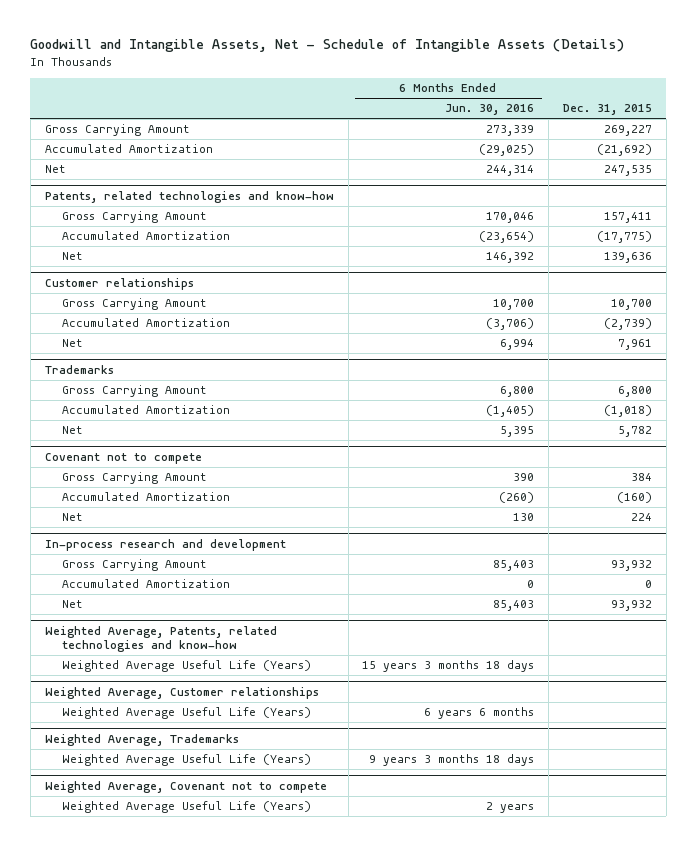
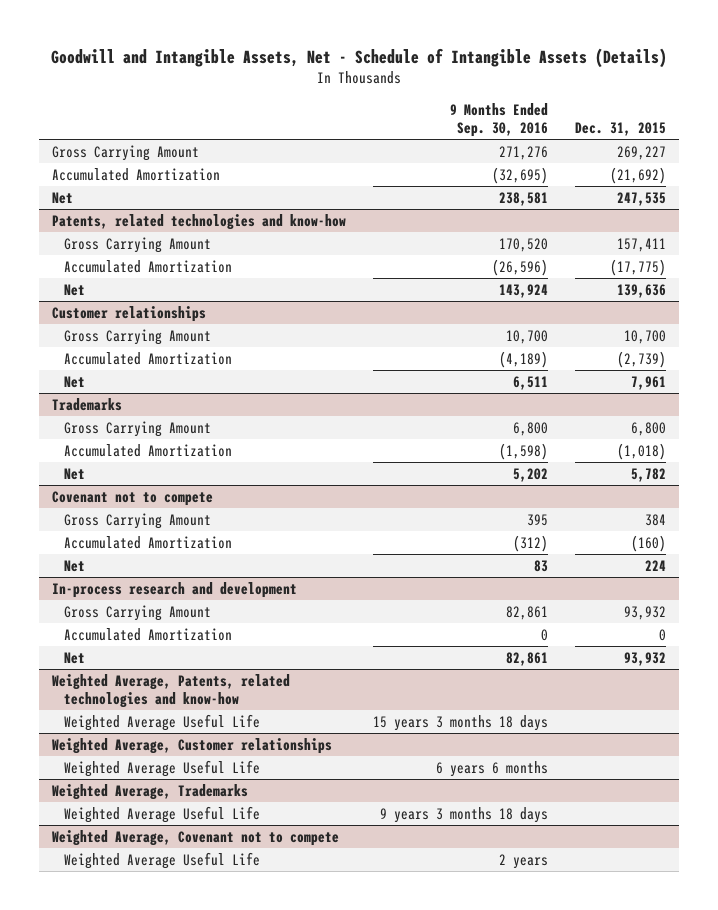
- | 6 Months Ended Jun. 30, 2016 | Dec. 31, 2015
+ | 9 Months Ended Sep. 30, 2016 | Dec. 31, 2015
@ Weighted Average, Patents, related technologies and know-how
- Weighted Average Useful Life (Years) | 15 years 3 months 18 days |
+ Weighted Average Useful Life | 15 years 3 months 18 days |
@ Weighted Average, Customer relationships
- Weighted Average Useful Life (Years) | 6 years 6 months |
+ Weighted Average Useful Life | 6 years 6 months |
@ Weighted Average, Trademarks
- Weighted Average Useful Life (Years) | 9 years 3 months 18 days |
+ Weighted Average Useful Life | 9 years 3 months 18 days |
@ Weighted Average, Covenant not to compete
- Weighted Average Useful Life (Years) | 2 years |
+ Weighted Average Useful Life | 2 years |

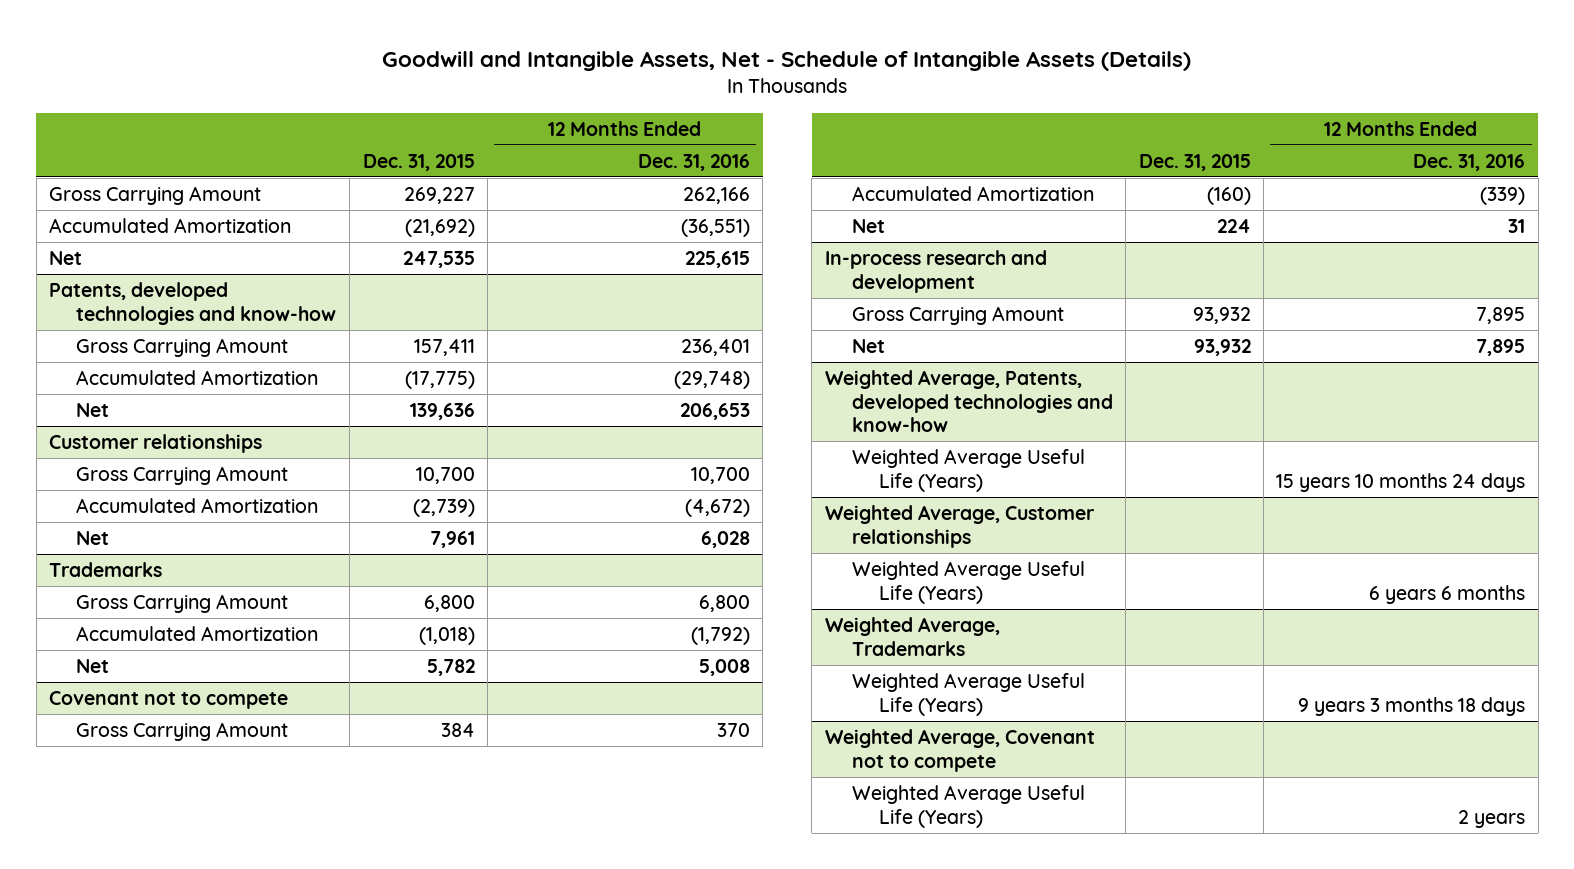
- | 9 Months Ended Sep. 30, 2016 | Dec. 31, 2015
+ | Dec. 31, 2015 | 12 Months Ended Dec. 31, 2016
- Patents, related technologies and know-how
+ Patents, developed technologies and know-how
@ In-process research and development
- Accumulated Amortization | 0 | 0
- Weighted Average, Patents, related technologies and know-how
- Weighted Average Useful Life | 15 years 3 months 18 days |
+ Weighted Average, Patents, developed technologies and know-how
+ Weighted Average Useful Life (Years) | | 15 years 10 months 24 days
@ Weighted Average, Customer relationships
- Weighted Average Useful Life | 6 years 6 months |
+ Weighted Average Useful Life (Years) | | 6 years 6 months
@ Weighted Average, Trademarks
- Weighted Average Useful Life | 9 years 3 months 18 days |
+ Weighted Average Useful Life (Years) | | 9 years 3 months 18 days
@ Weighted Average, Covenant not to compete
- Weighted Average Useful Life | 2 years |
+ Weighted Average Useful Life (Years) | | 2 years

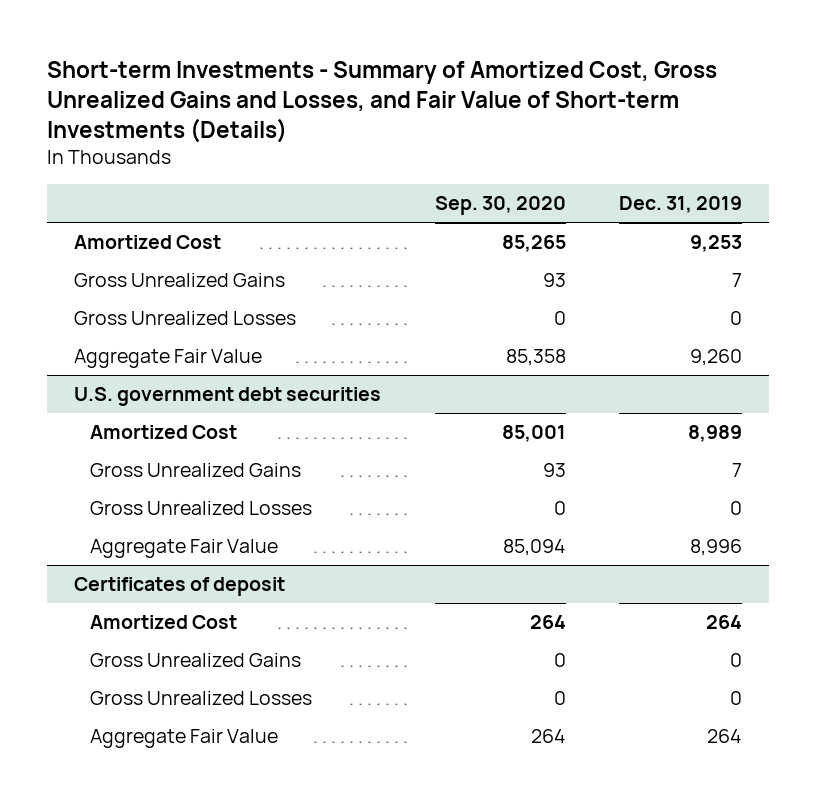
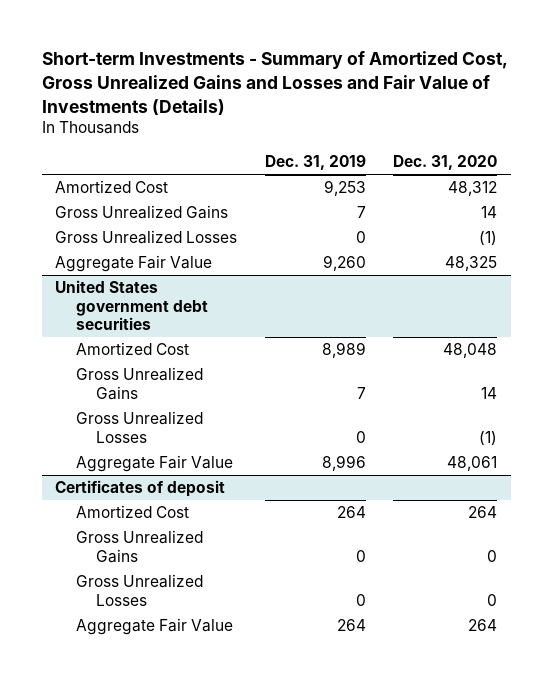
- Short-term Investments - Summary of Amortized Cost, Gross Unrealized Gains and Losses, and Fair Value of Short-term Investments (Details)
+ Short-term Investments - Summary of Amortized Cost, Gross Unrealized Gains and Losses and Fair Value of Investments (Details)
- | Sep. 30, 2020 | Dec. 31, 2019
+ | Dec. 31, 2019 | Dec. 31, 2020
- U.S. government debt securities
+ United States government debt securities

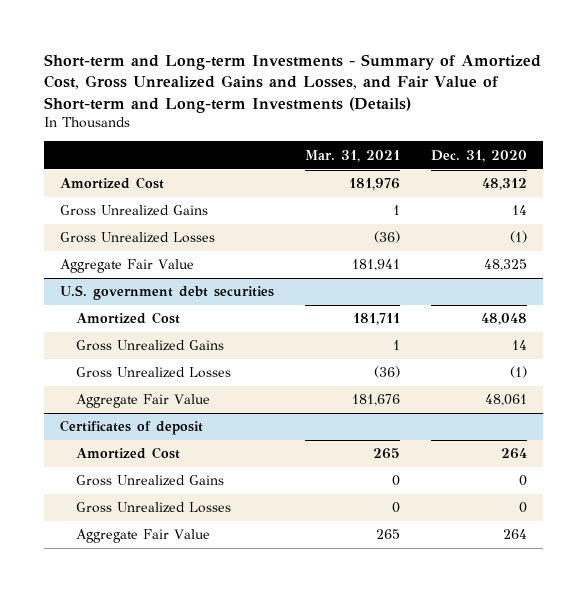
- Short-term Investments - Summary of Amortized Cost, Gross Unrealized Gains and Losses and Fair Value of Investments (Details)
+ Short-term and Long-term Investments - Summary of Amortized Cost, Gross Unrealized Gains and Losses, and Fair Value of Short-term and Long-term Investments (Details)
- | Dec. 31, 2019 | Dec. 31, 2020
+ | Mar. 31, 2021 | Dec. 31, 2020
- United States government debt securities
+ U.S. government debt securities

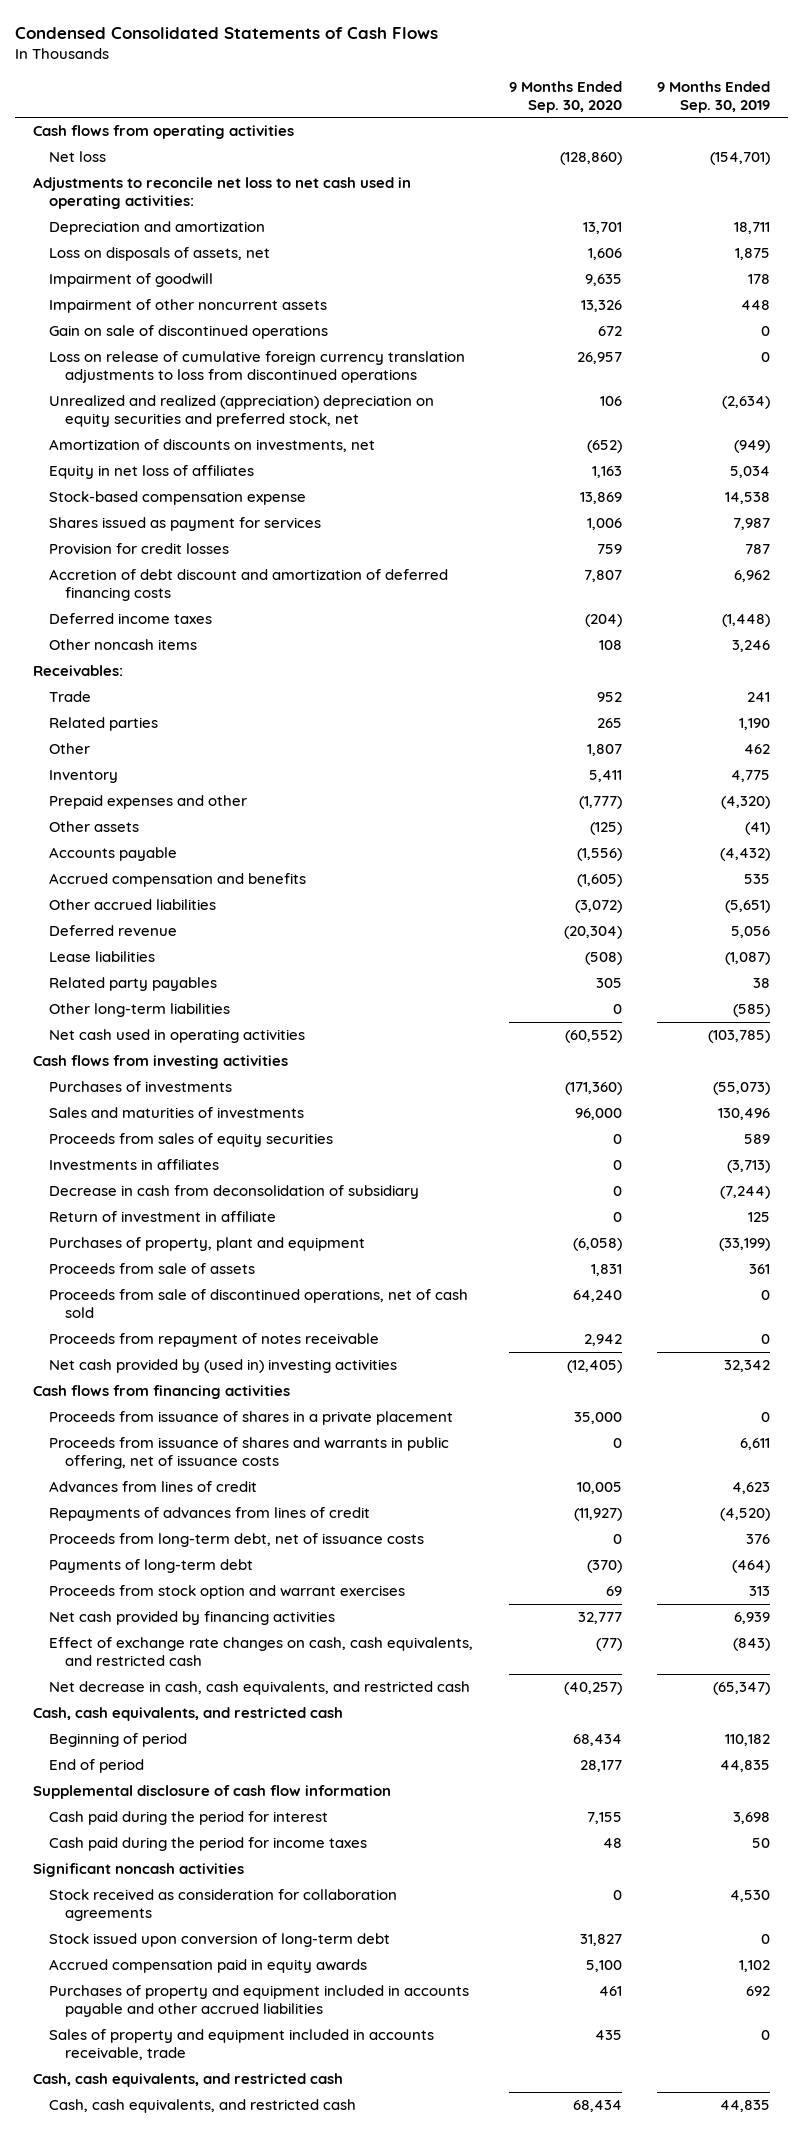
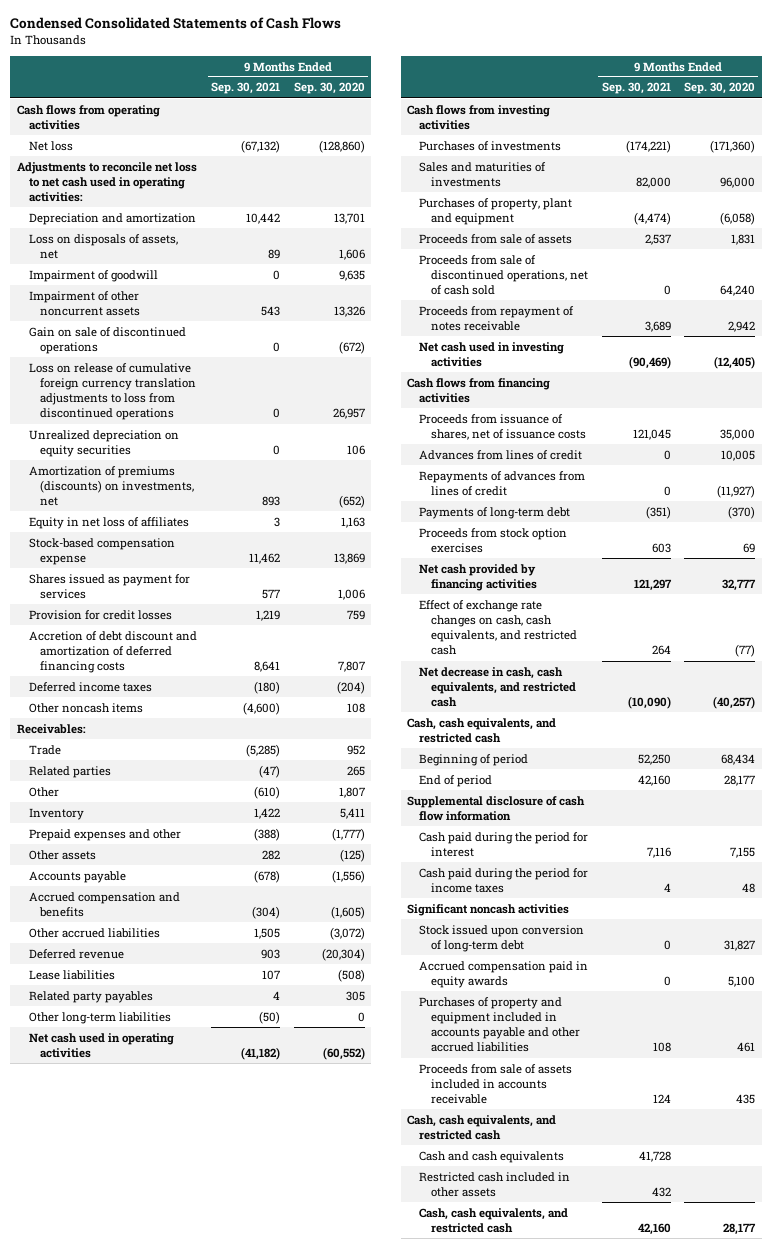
- | 9 Months Ended Sep. 30, 2020 | 9 Months Ended Sep. 30, 2019
+ | 9 Months Ended Sep. 30, 2021 | 9 Months Ended Sep. 30, 2020
- Gain on sale of discontinued operations | 672 | 0
+ Gain on sale of discontinued operations | 0 | (672)
- Unrealized and realized (appreciation) depreciation on equity securities and preferred stock, net | 106 | (2,634)
- Amortization of discounts on investments, net | (652) | (949)
+ Unrealized depreciation on equity securities | 0 | 106
+ Amortization of premiums (discounts) on investments, net | 893 | (652)
- Proceeds from sales of equity securities | 0 | 589
- Investments in affiliates | 0 | (3,713)
- Decrease in cash from deconsolidation of subsidiary | 0 | (7,244)
- Return of investment in affiliate | 0 | 125
- Net cash provided by (used in) investing activities | (12,405) | 32,342
+ Net cash used in investing activities | (90,469) | (12,405)
- Proceeds from issuance of shares in a private placement | 35,000 | 0
- Proceeds from issuance of shares and warrants in public offering, net of issuance costs | 0 | 6,611
+ Proceeds from issuance of shares, net of issuance costs | 121,045 | 35,000
- Proceeds from long-term debt, net of issuance costs | 0 | 376
- Proceeds from stock option and warrant exercises | 69 | 313
+ Proceeds from stock option exercises | 603 | 69
- Stock received as consideration for collaboration agreements | 0 | 4,530
- Sales of property and equipment included in accounts receivable, trade | 435 | 0
+ Proceeds from sale of assets included in accounts receivable | 124 | 435
- Cash, cash equivalents, and restricted cash | 68,434 | 44,835
+ Cash and cash equivalents | 41,728 |
+ Restricted cash included in other assets | 432 |
+ Cash, cash equivalents, and restricted cash | 42,160 | 28,177

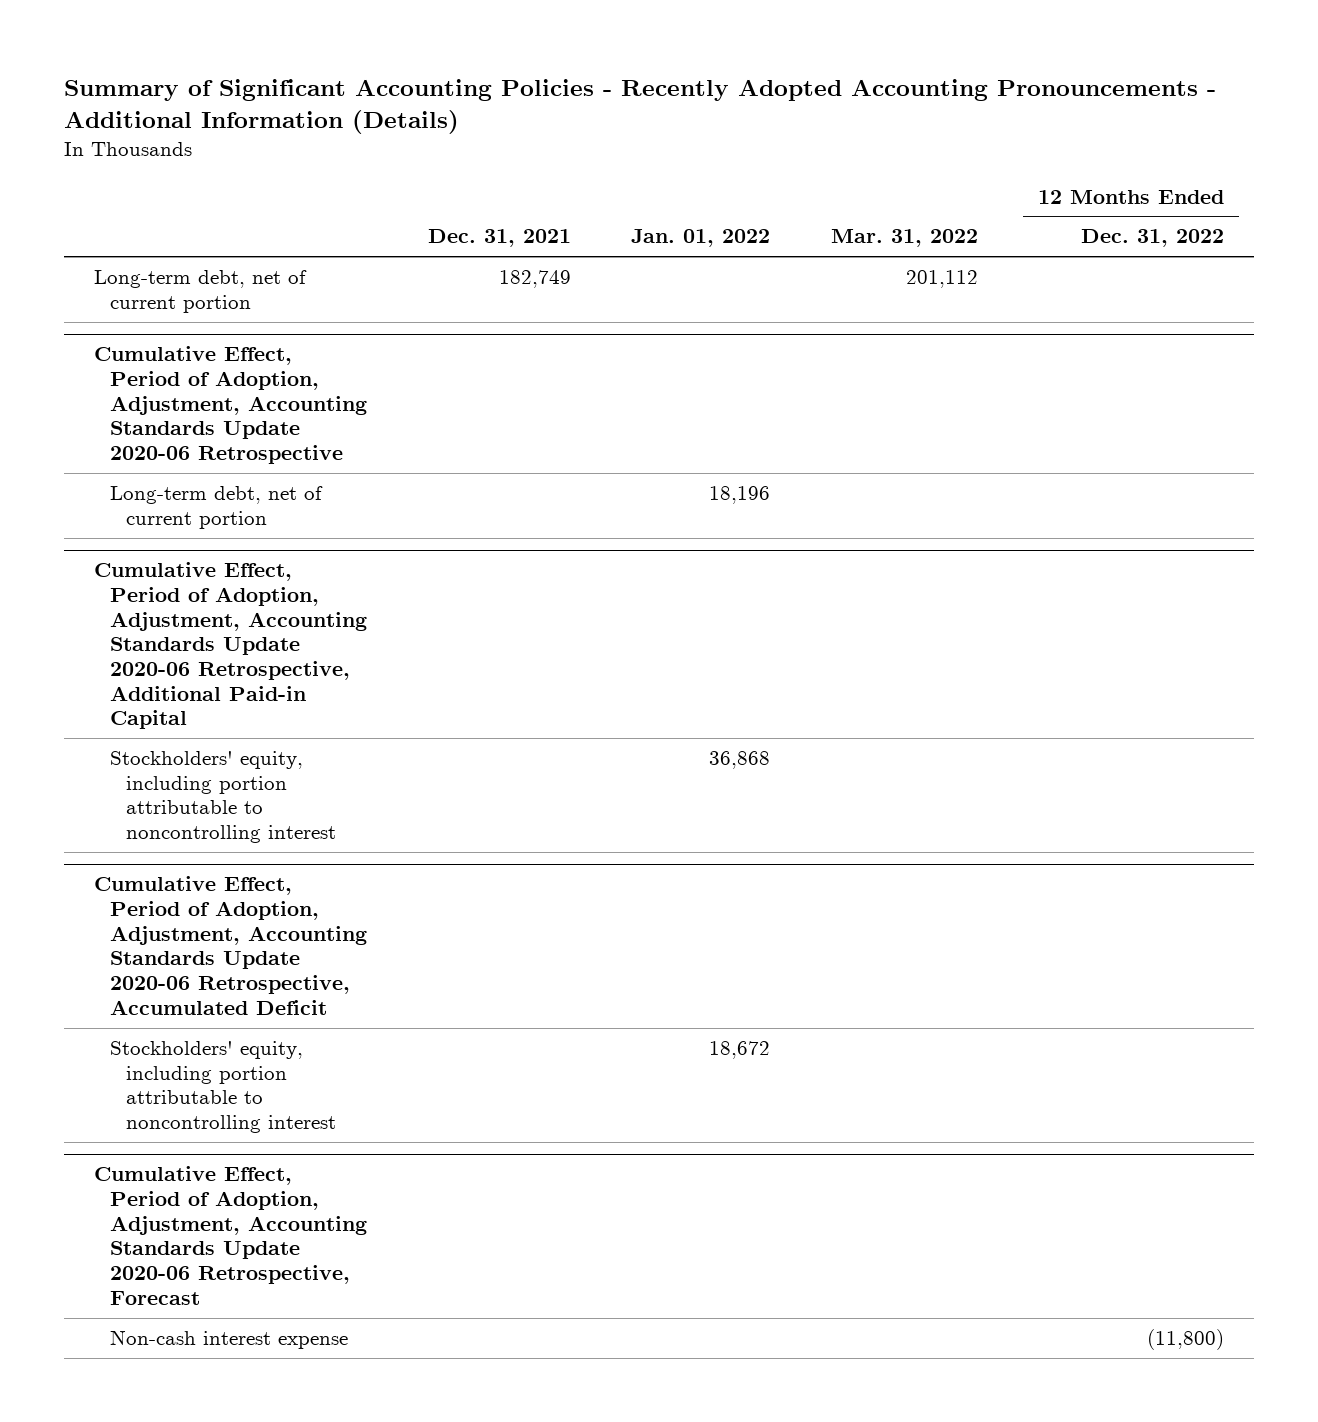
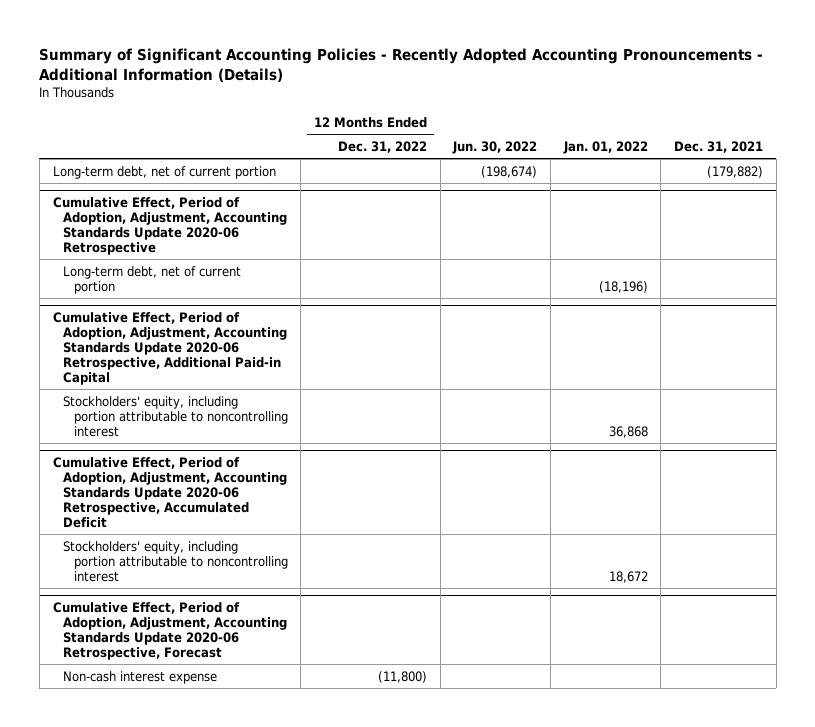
- | Dec. 31, 2021 | Jan. 01, 2022 | Mar. 31, 2022 | 12 Months Ended Dec. 31, 2022
+ | 12 Months Ended Dec. 31, 2022 | Jun. 30, 2022 | Jan. 01, 2022 | Dec. 31, 2021
- Long-term debt, net of current portion | 182,749 | | 201,112 |
+ Long-term debt, net of current portion | | (198,674) | | (179,882)
@ Cumulative Effect, Period of Adoption, Adjustment, Accounting Standards Update 2020-06 Retrospective
- Long-term debt, net of current portion | | 18,196 | |
+ Long-term debt, net of current portion | | | (18,196) |

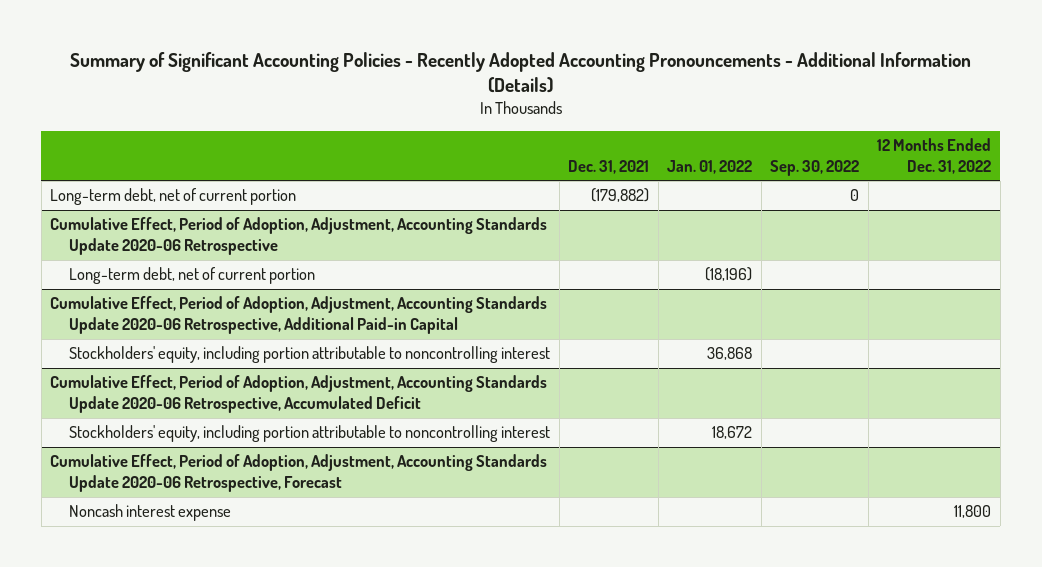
- | 12 Months Ended Dec. 31, 2022 | Jun. 30, 2022 | Jan. 01, 2022 | Dec. 31, 2021
+ | Dec. 31, 2021 | Jan. 01, 2022 | Sep. 30, 2022 | 12 Months Ended Dec. 31, 2022
@ Cumulative Effect, Period of Adoption, Adjustment, Accounting Standards Update 2020-06 Retrospective, Forecast
- Non-cash interest expense | (11,800) | | |
+ Noncash interest expense | | | | 11,800

